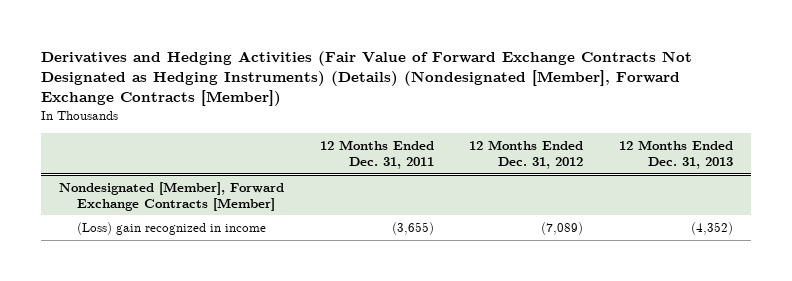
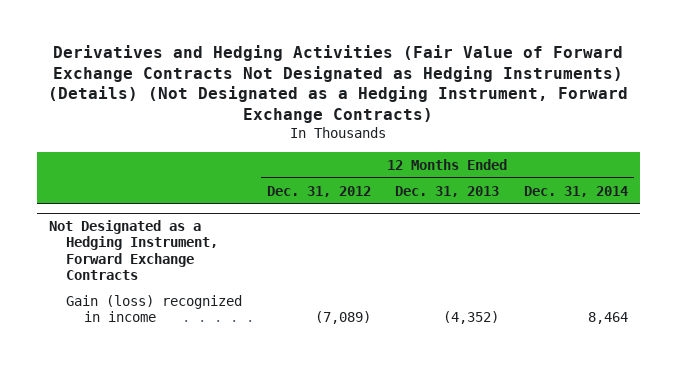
- Derivatives and Hedging Activities (Fair Value of Forward Exchange Contracts Not Designated as Hedging Instruments) (Details) (Nondesignated [Member], Forward Exchange Contracts [Member])
+ Derivatives and Hedging Activities (Fair Value of Forward Exchange Contracts Not Designated as Hedging Instruments) (Details) (Not Designated as a Hedging Instrument, Forward Exchange Contracts)
- | 12 Months Ended Dec. 31, 2011 | 12 Months Ended Dec. 31, 2012 | 12 Months Ended Dec. 31, 2013
+ | 12 Months Ended Dec. 31, 2012 | 12 Months Ended Dec. 31, 2013 | 12 Months Ended Dec. 31, 2014
- Nondesignated [Member], Forward Exchange Contracts [Member]
- (Loss) gain recognized in income | (3,655) | (7,089) | (4,352)
+ Not Designated as a Hedging Instrument, Forward Exchange Contracts
+ Gain (loss) recognized in income | (7,089) | (4,352) | 8,464

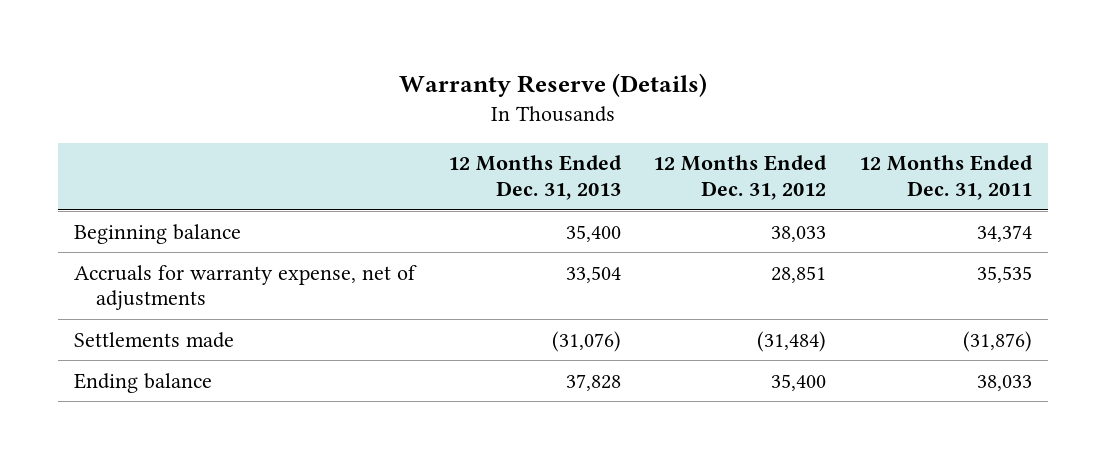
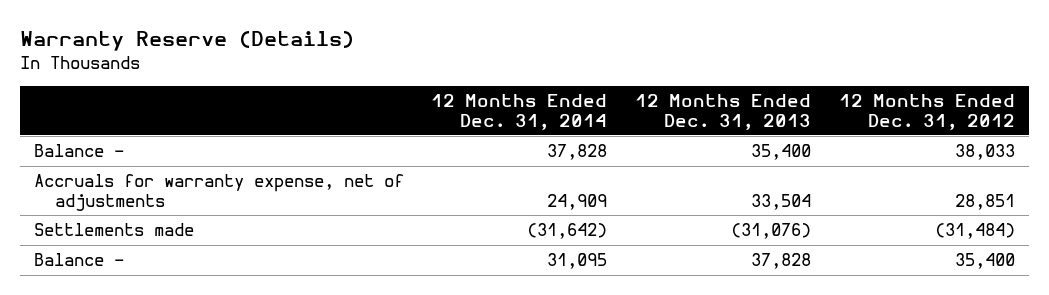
- | 12 Months Ended Dec. 31, 2013 | 12 Months Ended Dec. 31, 2012 | 12 Months Ended Dec. 31, 2011
+ | 12 Months Ended Dec. 31, 2014 | 12 Months Ended Dec. 31, 2013 | 12 Months Ended Dec. 31, 2012
- Beginning balance | 35,400 | 38,033 | 34,374
+ Balance - | 37,828 | 35,400 | 38,033
- Ending balance | 37,828 | 35,400 | 38,033
+ Balance - | 31,095 | 37,828 | 35,400

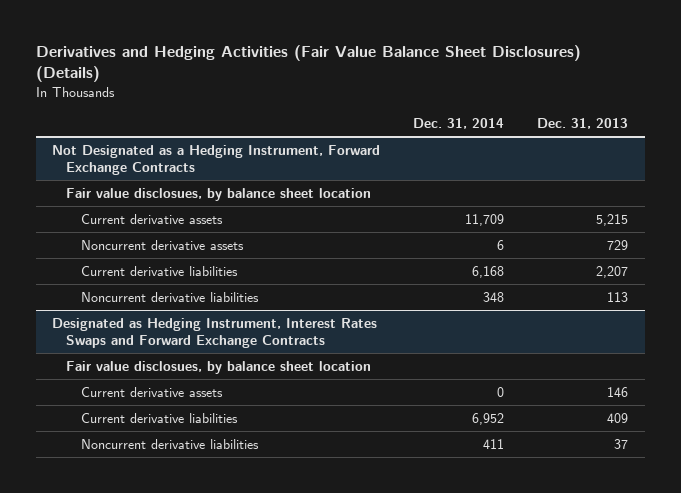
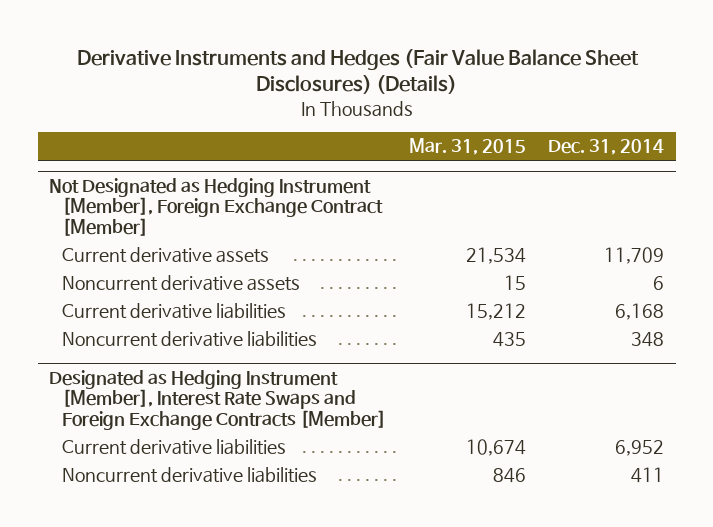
- Derivatives and Hedging Activities (Fair Value Balance Sheet Disclosures) (Details)
+ Derivative Instruments and Hedges (Fair Value Balance Sheet Disclosures) (Details)
- | Dec. 31, 2014 | Dec. 31, 2013
+ | Mar. 31, 2015 | Dec. 31, 2014
- Not Designated as a Hedging Instrument, Forward Exchange Contracts
- Fair value disclosues, by balance sheet location
+ Not Designated as Hedging Instrument [Member], Foreign Exchange Contract [Member]
- Designated as Hedging Instrument, Interest Rates Swaps and Forward Exchange Contracts
- Fair value disclosues, by balance sheet location
- Current derivative assets | 0 | 146
+ Designated as Hedging Instrument [Member], Interest Rate Swaps and Foreign Exchange Contracts [Member]

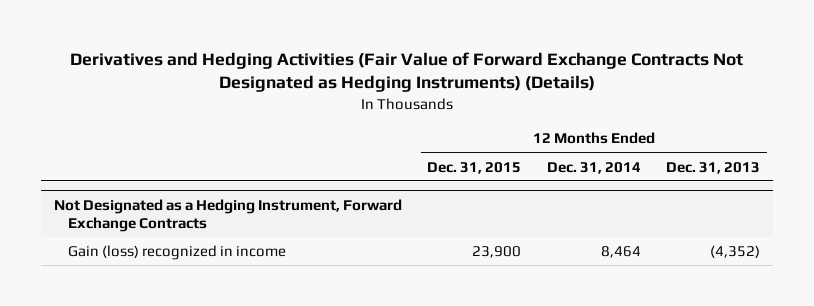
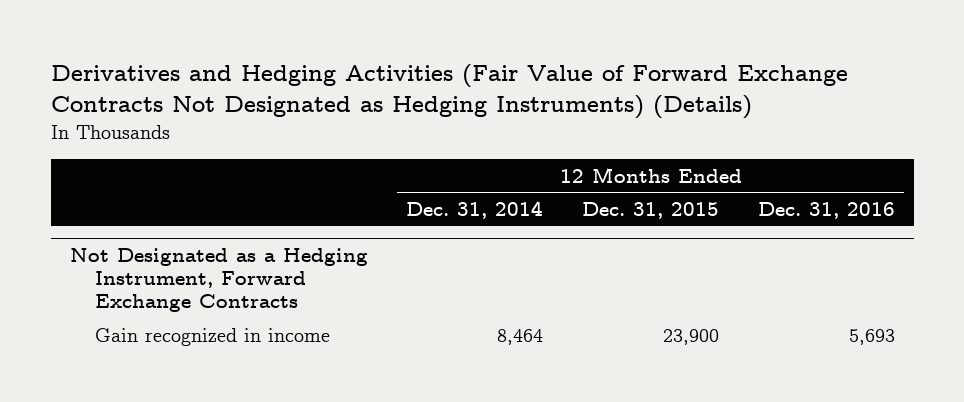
- | 12 Months Ended Dec. 31, 2015 | 12 Months Ended Dec. 31, 2014 | 12 Months Ended Dec. 31, 2013
+ | 12 Months Ended Dec. 31, 2014 | 12 Months Ended Dec. 31, 2015 | 12 Months Ended Dec. 31, 2016
@ Not Designated as a Hedging Instrument, Forward Exchange Contracts
- Gain (loss) recognized in income | 23,900 | 8,464 | (4,352)
+ Gain recognized in income | 8,464 | 23,900 | 5,693

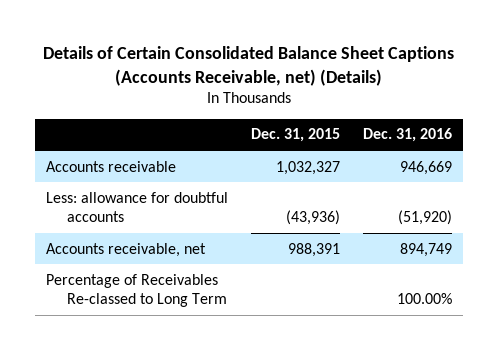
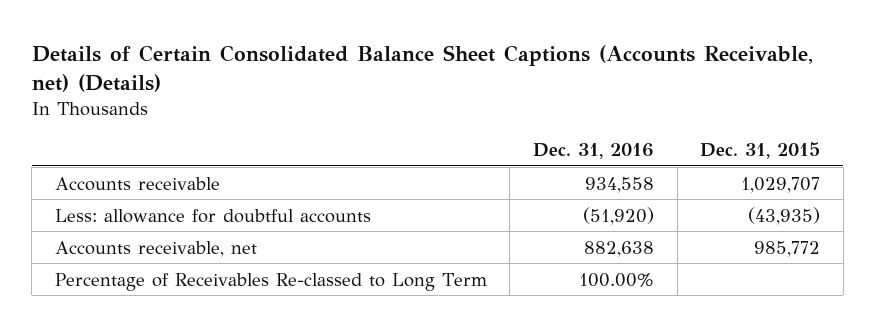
- | Dec. 31, 2015 | Dec. 31, 2016
+ | Dec. 31, 2016 | Dec. 31, 2015
- Accounts receivable | 1,032,327 | 946,669
- Less: allowance for doubtful accounts | (43,936) | (51,920)
- Accounts receivable, net | 988,391 | 894,749
+ Accounts receivable | 934,558 | 1,029,707
+ Less: allowance for doubtful accounts | (51,920) | (43,935)
+ Accounts receivable, net | 882,638 | 985,772

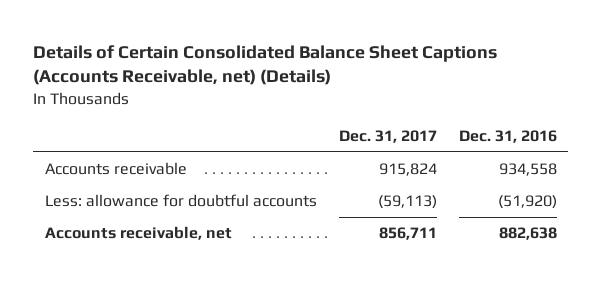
- | Dec. 31, 2016 | Dec. 31, 2015
+ | Dec. 31, 2017 | Dec. 31, 2016
- Percentage of Receivables Re-classed to Long Term | 100.00% |

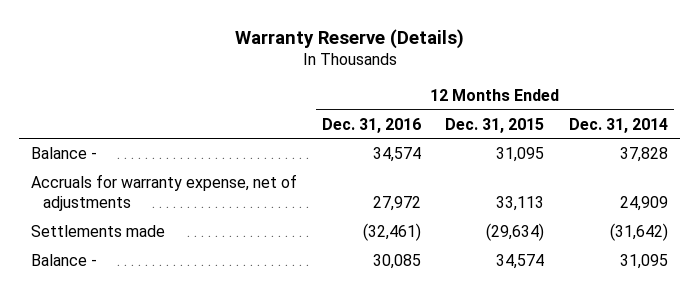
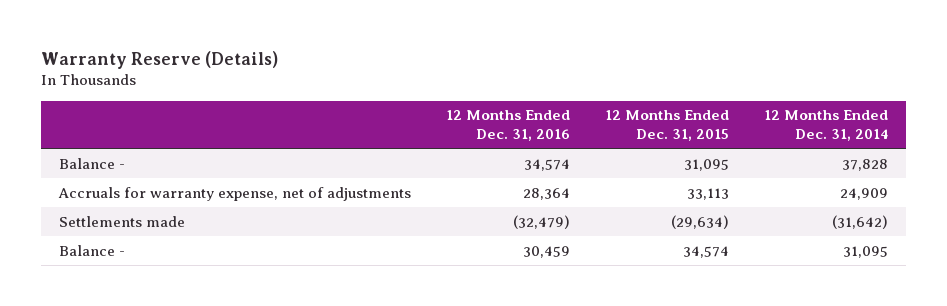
- Accruals for warranty expense, net of adjustments | 27,972 | 33,113 | 24,909
- Settlements made | (32,461) | (29,634) | (31,642)
- Balance - | 30,085 | 34,574 | 31,095
+ Accruals for warranty expense, net of adjustments | 28,364 | 33,113 | 24,909
+ Settlements made | (32,479) | (29,634) | (31,642)
+ Balance - | 30,459 | 34,574 | 31,095

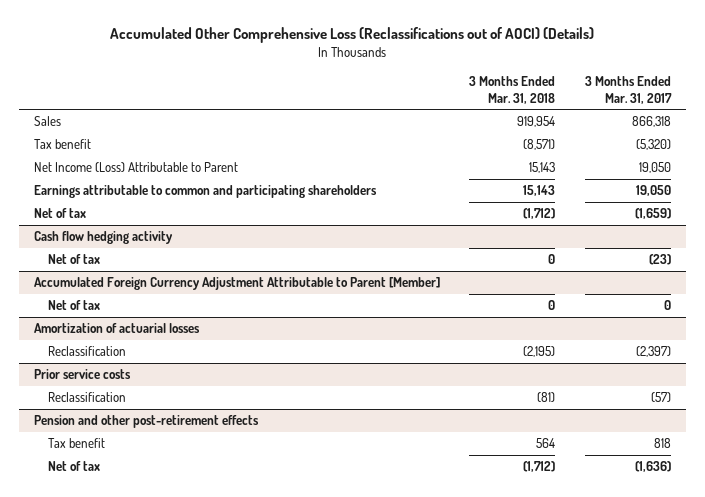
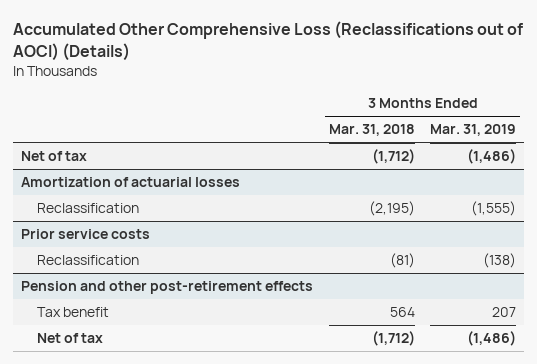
- | 3 Months Ended Mar. 31, 2018 | 3 Months Ended Mar. 31, 2017
+ | 3 Months Ended Mar. 31, 2018 | 3 Months Ended Mar. 31, 2019
- Sales | 919,954 | 866,318
- Tax benefit | (8,571) | (5,320)
- Net Income (Loss) Attributable to Parent | 15,143 | 19,050
- Earnings attributable to common and participating shareholders | 15,143 | 19,050
- Cash flow hedging activity
- Net of tax | 0 | (23)
- Accumulated Foreign Currency Adjustment Attributable to Parent [Member]
- Net of tax | 0 | 0

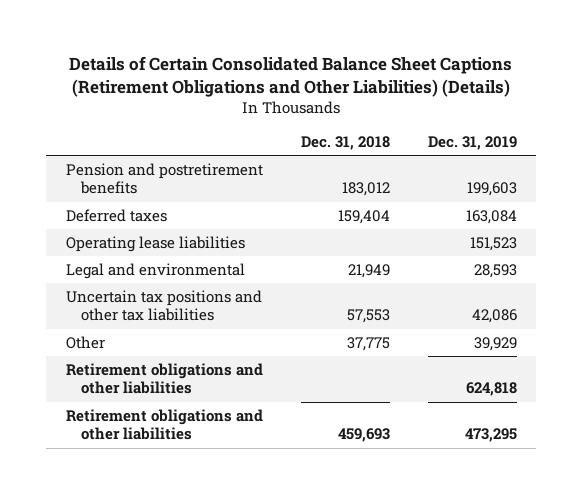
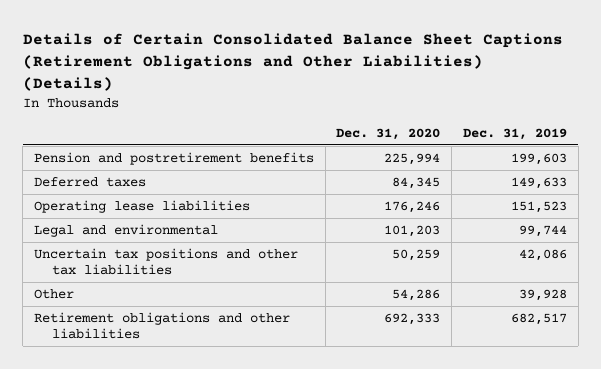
- | Dec. 31, 2018 | Dec. 31, 2019
+ | Dec. 31, 2020 | Dec. 31, 2019
- Deferred taxes | 159,404 | 163,084
+ Deferred taxes | 84,345 | 149,633
- Legal and environmental | 21,949 | 28,593
+ Legal and environmental | 101,203 | 99,744
- Other | 37,775 | 39,929
- Retirement obligations and other liabilities | | 624,818
- Retirement obligations and other liabilities | 459,693 | 473,295
+ Other | 54,286 | 39,928
+ Retirement obligations and other liabilities | 692,333 | 682,517

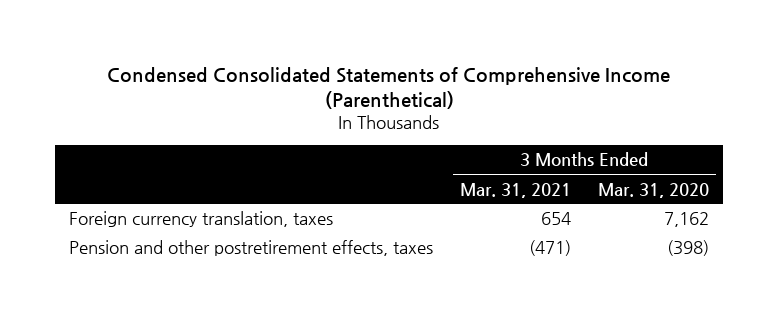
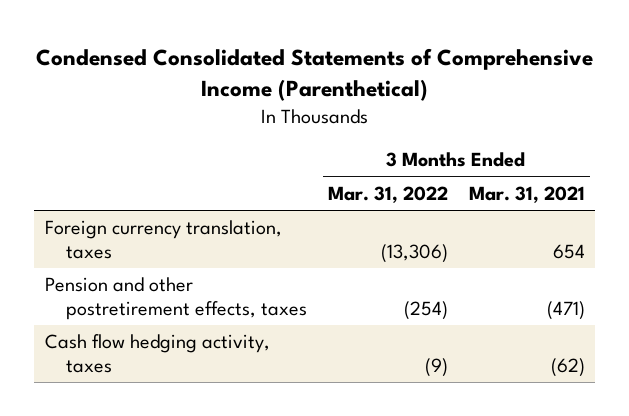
- | 3 Months Ended Mar. 31, 2021 | 3 Months Ended Mar. 31, 2020
+ | 3 Months Ended Mar. 31, 2022 | 3 Months Ended Mar. 31, 2021
+ Cash flow hedging activity, taxes | (9) | (62)

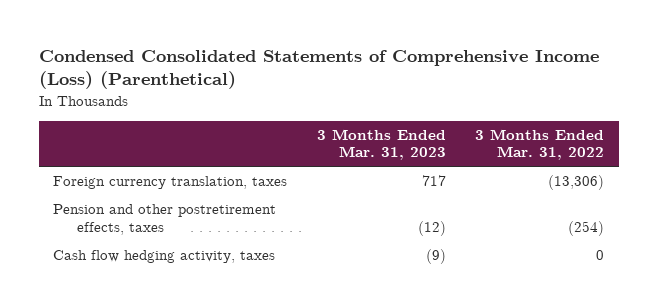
- Condensed Consolidated Statements of Comprehensive Income (Parenthetical)
+ Condensed Consolidated Statements of Comprehensive Income (Loss) (Parenthetical)
- | 3 Months Ended Mar. 31, 2022 | 3 Months Ended Mar. 31, 2021
+ | 3 Months Ended Mar. 31, 2023 | 3 Months Ended Mar. 31, 2022
- Cash flow hedging activity, taxes | (9) | (62)
+ Cash flow hedging activity, taxes | (9) | 0

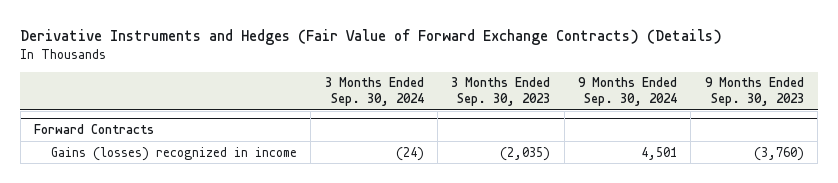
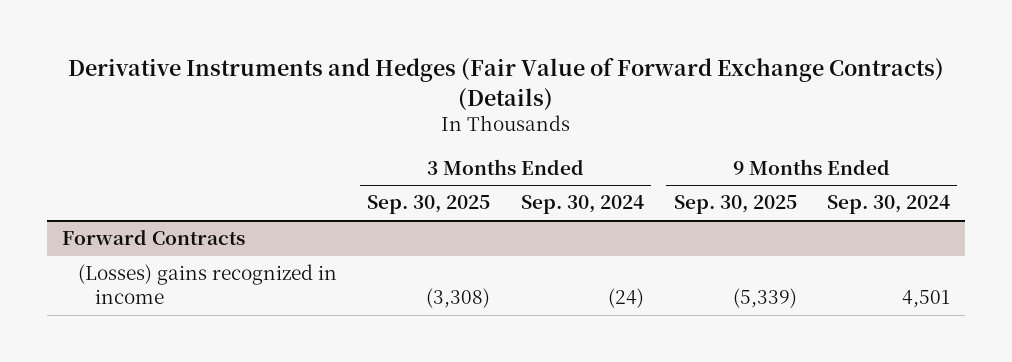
- | 3 Months Ended Sep. 30, 2024 | 3 Months Ended Sep. 30, 2023 | 9 Months Ended Sep. 30, 2024 | 9 Months Ended Sep. 30, 2023
+ | 3 Months Ended Sep. 30, 2025 | 3 Months Ended Sep. 30, 2024 | 9 Months Ended Sep. 30, 2025 | 9 Months Ended Sep. 30, 2024
@ Forward Contracts
- Gains (losses) recognized in income | (24) | (2,035) | 4,501 | (3,760)
+ (Losses) gains recognized in income | (3,308) | (24) | (5,339) | 4,501

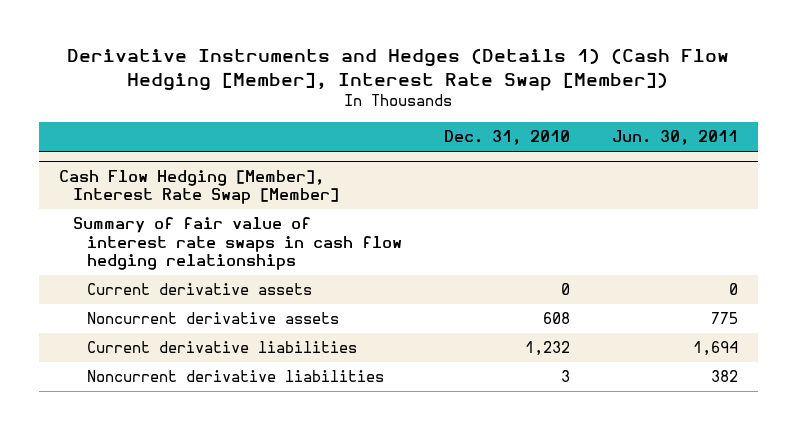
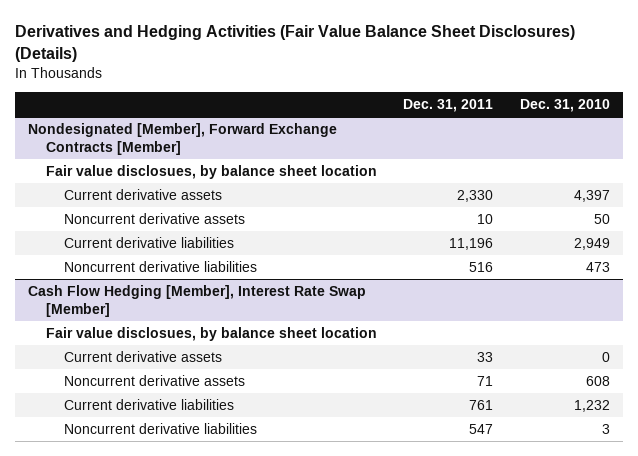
- Derivative Instruments and Hedges (Details 1) (Cash Flow Hedging [Member], Interest Rate Swap [Member])
+ Derivatives and Hedging Activities (Fair Value Balance Sheet Disclosures) (Details)
- | Dec. 31, 2010 | Jun. 30, 2011
+ | Dec. 31, 2011 | Dec. 31, 2010
+ Nondesignated [Member], Forward Exchange Contracts [Member]
+ Fair value disclosues, by balance sheet location
+ Current derivative assets | 2,330 | 4,397
+ Noncurrent derivative assets | 10 | 50
+ Current derivative liabilities | 11,196 | 2,949
+ Noncurrent derivative liabilities | 516 | 473
@ Cash Flow Hedging [Member], Interest Rate Swap [Member]
- Summary of fair value of interest rate swaps in cash flow hedging relationships
+ Fair value disclosues, by balance sheet location

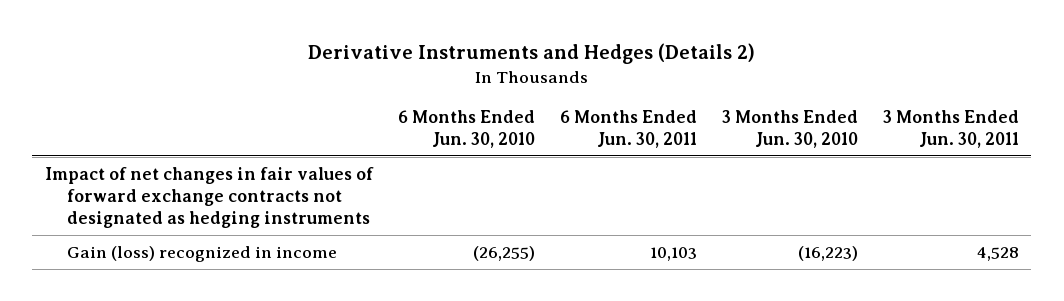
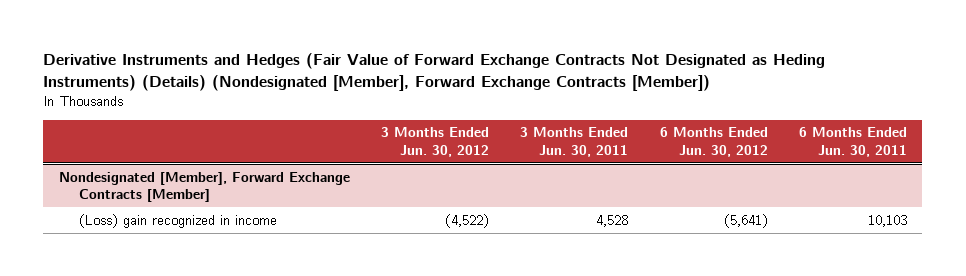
- Derivative Instruments and Hedges (Details 2)
+ Derivative Instruments and Hedges (Fair Value of Forward Exchange Contracts Not Designated as Heding Instruments) (Details) (Nondesignated [Member], Forward Exchange Contracts [Member])
- | 6 Months Ended Jun. 30, 2010 | 6 Months Ended Jun. 30, 2011 | 3 Months Ended Jun. 30, 2010 | 3 Months Ended Jun. 30, 2011
+ | 3 Months Ended Jun. 30, 2012 | 3 Months Ended Jun. 30, 2011 | 6 Months Ended Jun. 30, 2012 | 6 Months Ended Jun. 30, 2011
- Impact of net changes in fair values of forward exchange contracts not designated as hedging instruments
- Gain (loss) recognized in income | (26,255) | 10,103 | (16,223) | 4,528
+ Nondesignated [Member], Forward Exchange Contracts [Member]
+ (Loss) gain recognized in income | (4,522) | 4,528 | (5,641) | 10,103

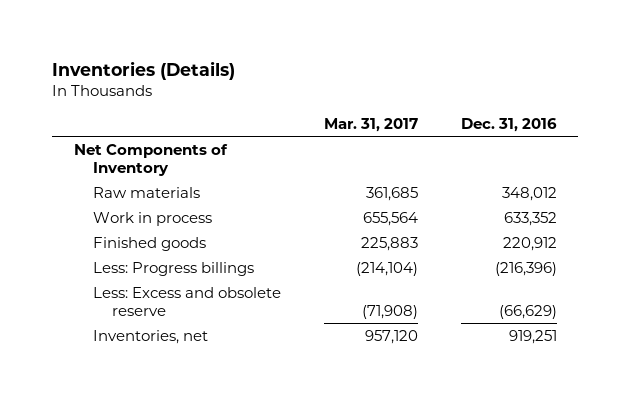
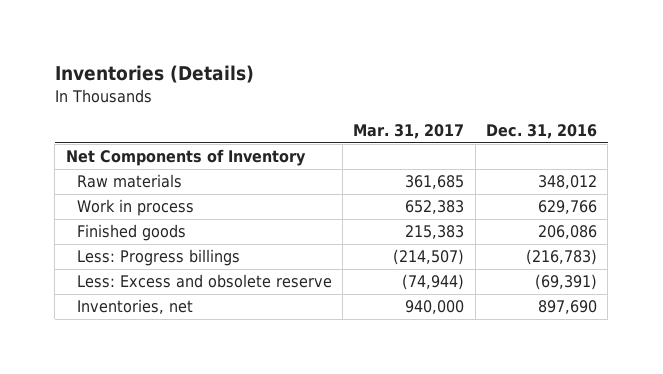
- Work in process | 655,564 | 633,352
- Finished goods | 225,883 | 220,912
- Less: Progress billings | (214,104) | (216,396)
- Less: Excess and obsolete reserve | (71,908) | (66,629)
- Inventories, net | 957,120 | 919,251
+ Work in process | 652,383 | 629,766
+ Finished goods | 215,383 | 206,086
+ Less: Progress billings | (214,507) | (216,783)
+ Less: Excess and obsolete reserve | (74,944) | (69,391)
+ Inventories, net | 940,000 | 897,690

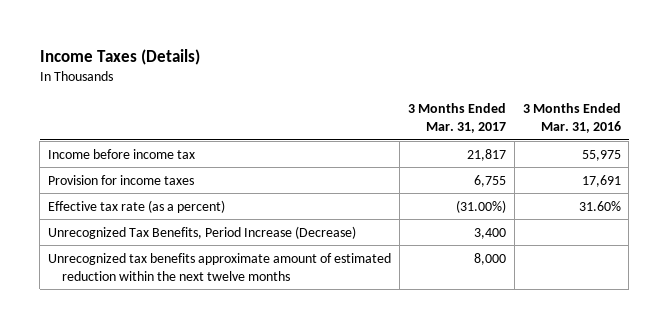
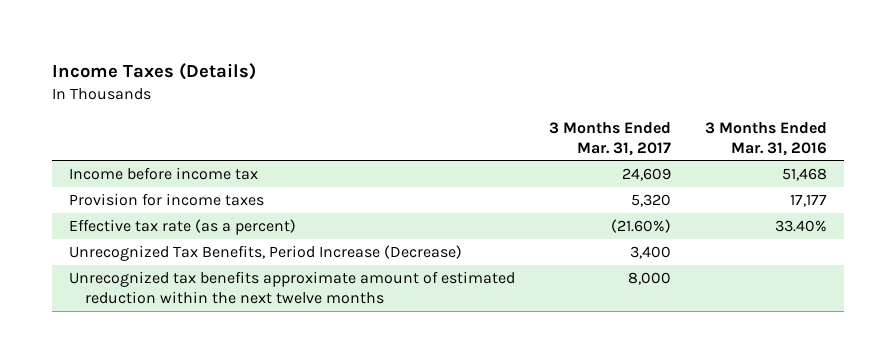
- Income before income tax | 21,817 | 55,975
- Provision for income taxes | 6,755 | 17,691
- Effective tax rate (as a percent) | (31.00%) | 31.60%
+ Income before income tax | 24,609 | 51,468
+ Provision for income taxes | 5,320 | 17,177
+ Effective tax rate (as a percent) | (21.60%) | 33.40%

